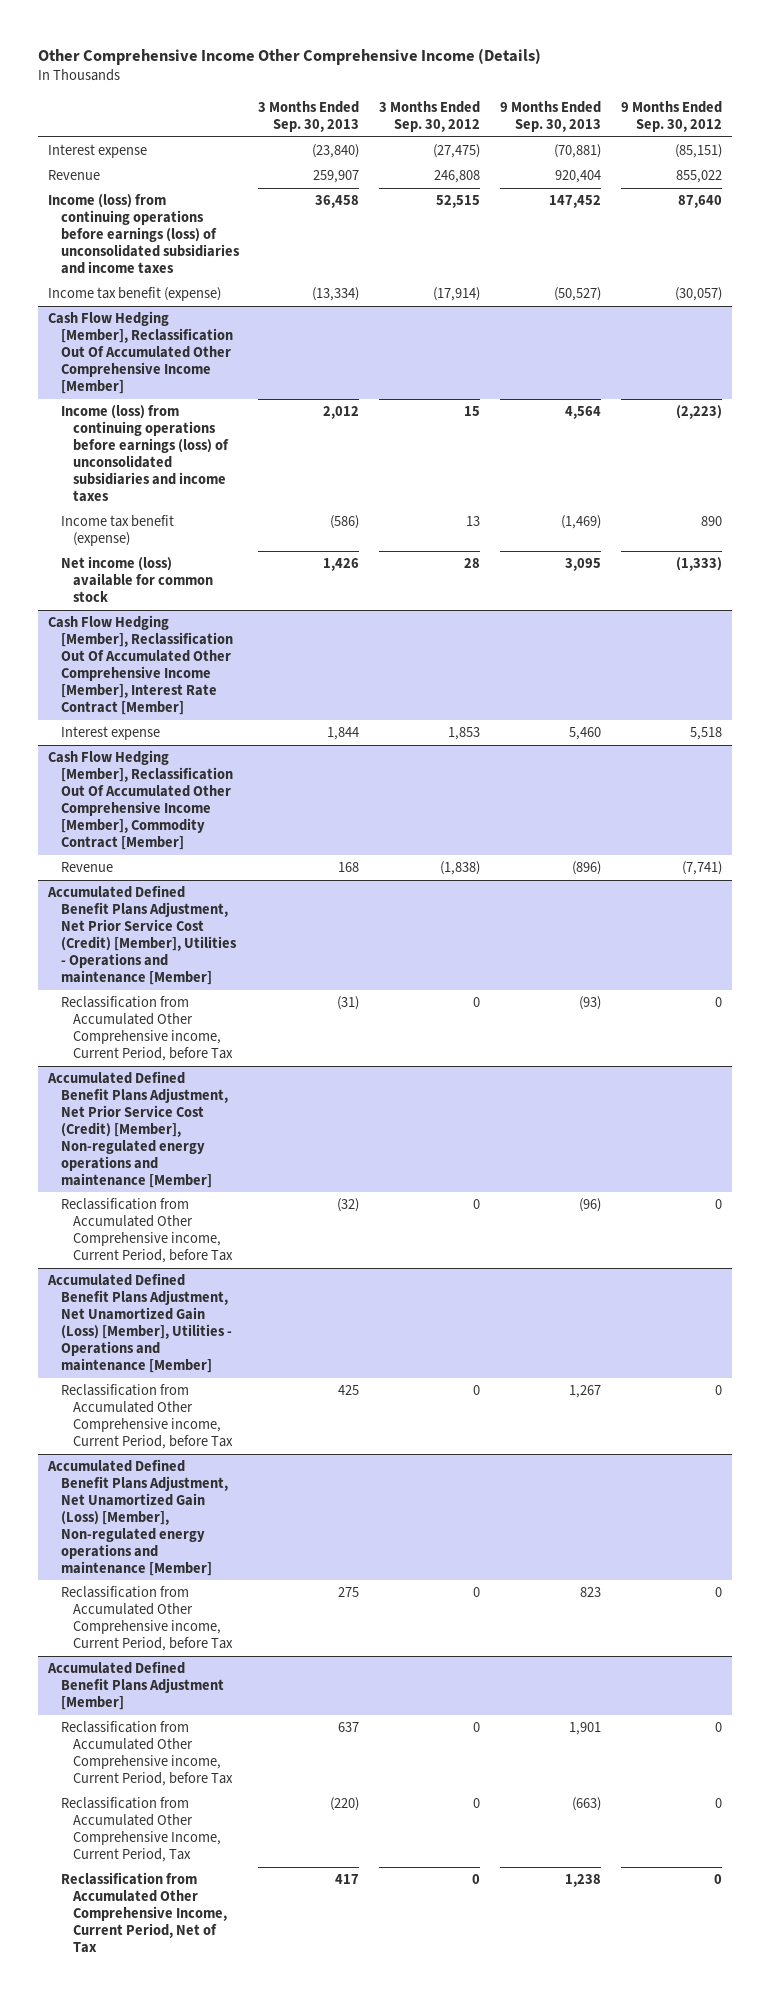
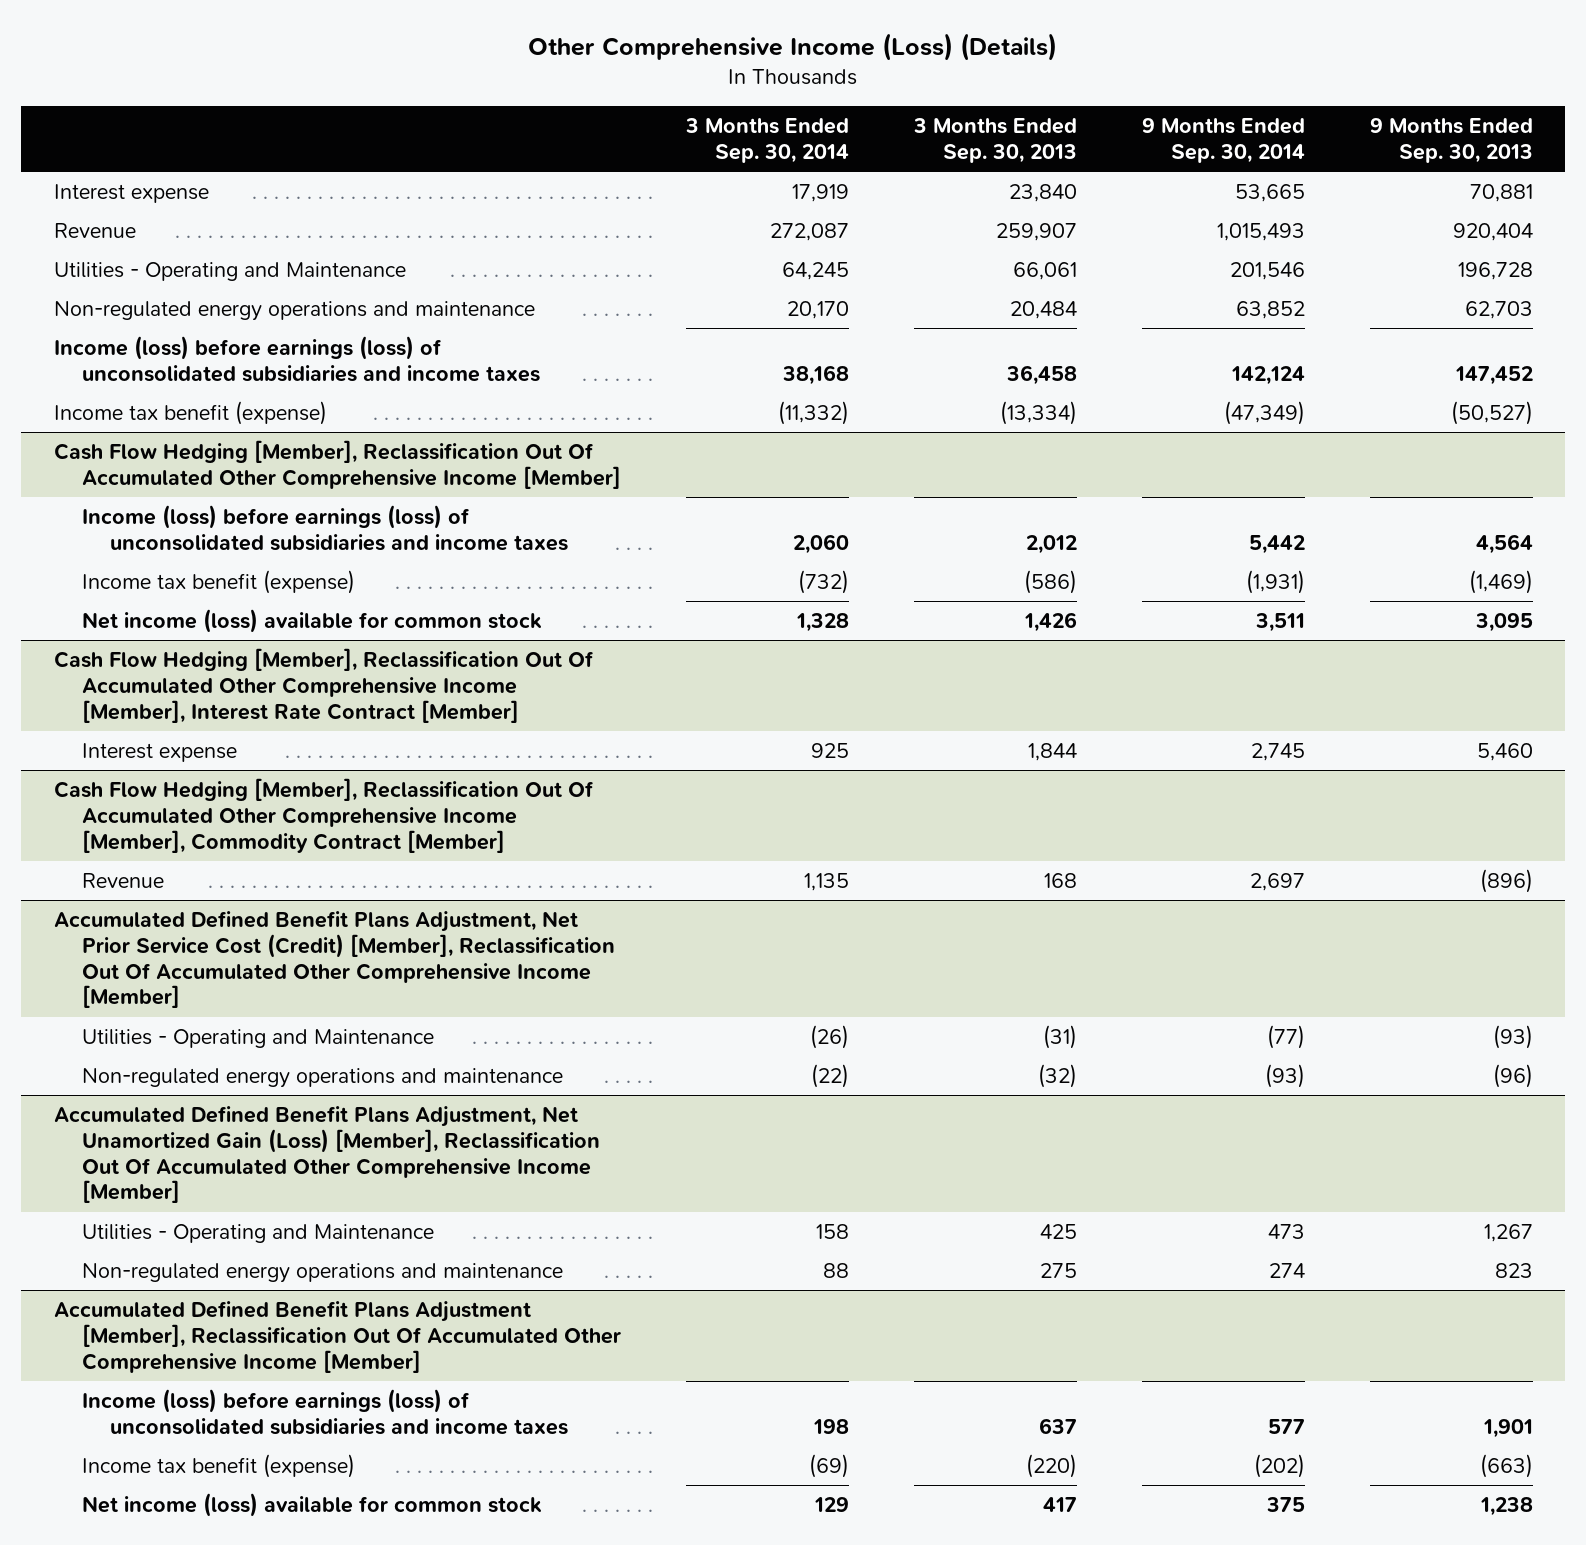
- Other Comprehensive Income Other Comprehensive Income (Details)
+ Other Comprehensive Income (Loss) (Details)
- | 3 Months Ended Sep. 30, 2013 | 3 Months Ended Sep. 30, 2012 | 9 Months Ended Sep. 30, 2013 | 9 Months Ended Sep. 30, 2012
+ | 3 Months Ended Sep. 30, 2014 | 3 Months Ended Sep. 30, 2013 | 9 Months Ended Sep. 30, 2014 | 9 Months Ended Sep. 30, 2013
- Interest expense | (23,840) | (27,475) | (70,881) | (85,151)
+ Interest expense | 17,919 | 23,840 | 53,665 | 70,881
- Income (loss) from continuing operations before earnings (loss) of unconsolidated subsidiaries and income taxes | 36,458 | 52,515 | 147,452 | 87,640
+ Utilities - Operating and Maintenance | 64,245 | 66,061 | 201,546 | 196,728
+ Non-regulated energy operations and maintenance | 20,170 | 20,484 | 63,852 | 62,703
+ Income (loss) before earnings (loss) of unconsolidated subsidiaries and income taxes | 38,168 | 36,458 | 142,124 | 147,452
@ Cash Flow Hedging [Member], Reclassification Out Of Accumulated Other Comprehensive Income [Member]
- Income (loss) from continuing operations before earnings (loss) of unconsolidated subsidiaries and income taxes | 2,012 | 15 | 4,564 | (2,223)
+ Income (loss) before earnings (loss) of unconsolidated subsidiaries and income taxes | 2,060 | 2,012 | 5,442 | 4,564
- Accumulated Defined Benefit Plans Adjustment, Net Prior Service Cost (Credit) [Member], Utilities - Operations and maintenance [Member]
- Reclassification from Accumulated Other Comprehensive income, Current Period, before Tax | (31) | 0 | (93) | 0
- Accumulated Defined Benefit Plans Adjustment, Net Prior Service Cost (Credit) [Member], Non-regulated energy operations and maintenance [Member]
- Reclassification from Accumulated Other Comprehensive income, Current Period, before Tax | (32) | 0 | (96) | 0
- Accumulated Defined Benefit Plans Adjustment, Net Unamortized Gain (Loss) [Member], Utilities - Operations and maintenance [Member]
- Reclassification from Accumulated Other Comprehensive income, Current Period, before Tax | 425 | 0 | 1,267 | 0
- Accumulated Defined Benefit Plans Adjustment, Net Unamortized Gain (Loss) [Member], Non-regulated energy operations and maintenance [Member]
- Reclassification from Accumulated Other Comprehensive income, Current Period, before Tax | 275 | 0 | 823 | 0
- Accumulated Defined Benefit Plans Adjustment [Member]
- Reclassification from Accumulated Other Comprehensive income, Current Period, before Tax | 637 | 0 | 1,901 | 0
- Reclassification from Accumulated Other Comprehensive Income, Current Period, Tax | (220) | 0 | (663) | 0
- Reclassification from Accumulated Other Comprehensive Income, Current Period, Net of Tax | 417 | 0 | 1,238 | 0
+ Accumulated Defined Benefit Plans Adjustment, Net Prior Service Cost (Credit) [Member], Reclassification Out Of Accumulated Other Comprehensive Income [Member]
+ Utilities - Operating and Maintenance | (26) | (31) | (77) | (93)
+ Non-regulated energy operations and maintenance | (22) | (32) | (93) | (96)
+ Accumulated Defined Benefit Plans Adjustment, Net Unamortized Gain (Loss) [Member], Reclassification Out Of Accumulated Other Comprehensive Income [Member]
+ Utilities - Operating and Maintenance | 158 | 425 | 473 | 1,267
+ Non-regulated energy operations and maintenance | 88 | 275 | 274 | 823
+ Accumulated Defined Benefit Plans Adjustment [Member], Reclassification Out Of Accumulated Other Comprehensive Income [Member]
+ Income (loss) before earnings (loss) of unconsolidated subsidiaries and income taxes | 198 | 637 | 577 | 1,901
+ Income tax benefit (expense) | (69) | (220) | (202) | (663)
+ Net income (loss) available for common stock | 129 | 417 | 375 | 1,238

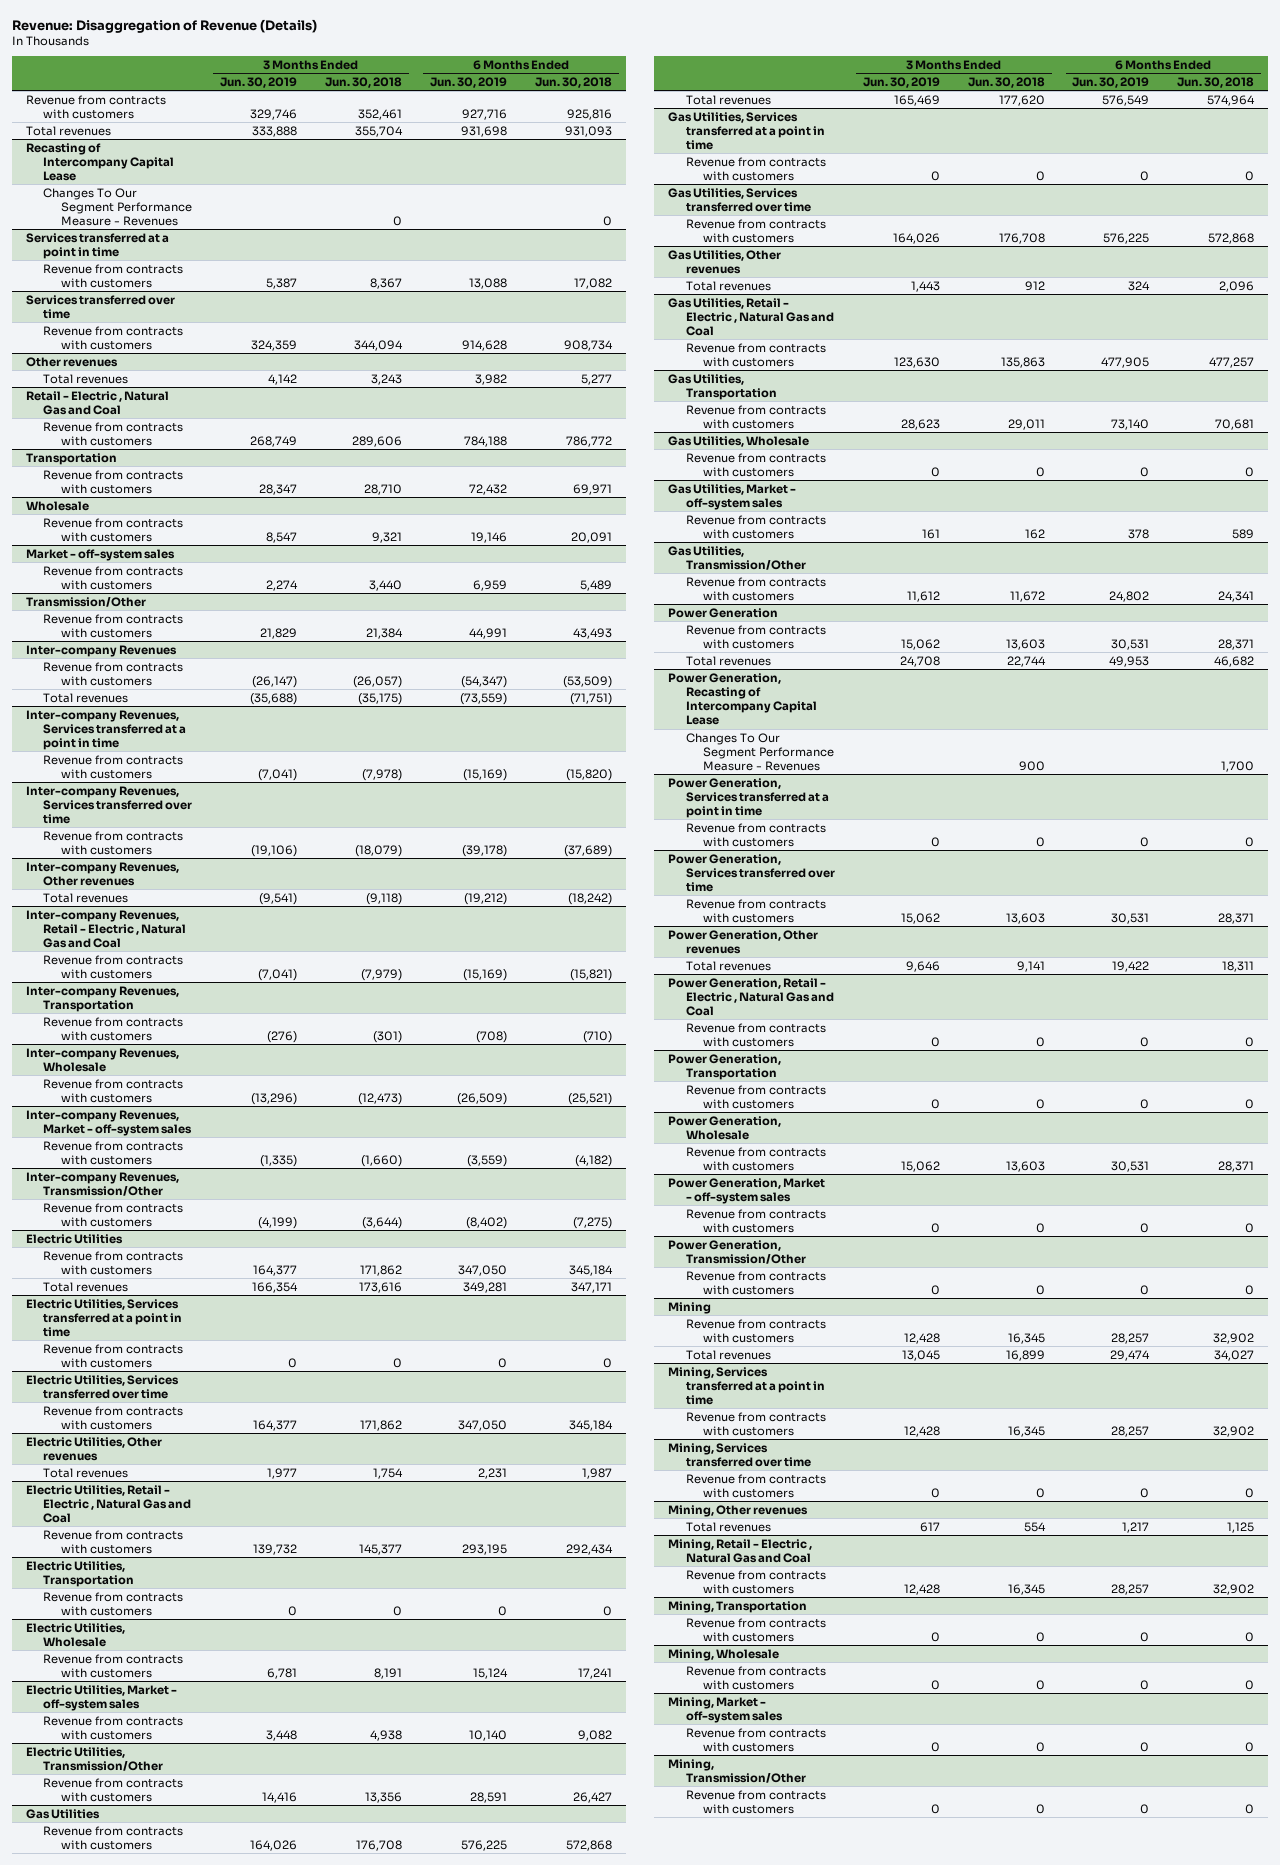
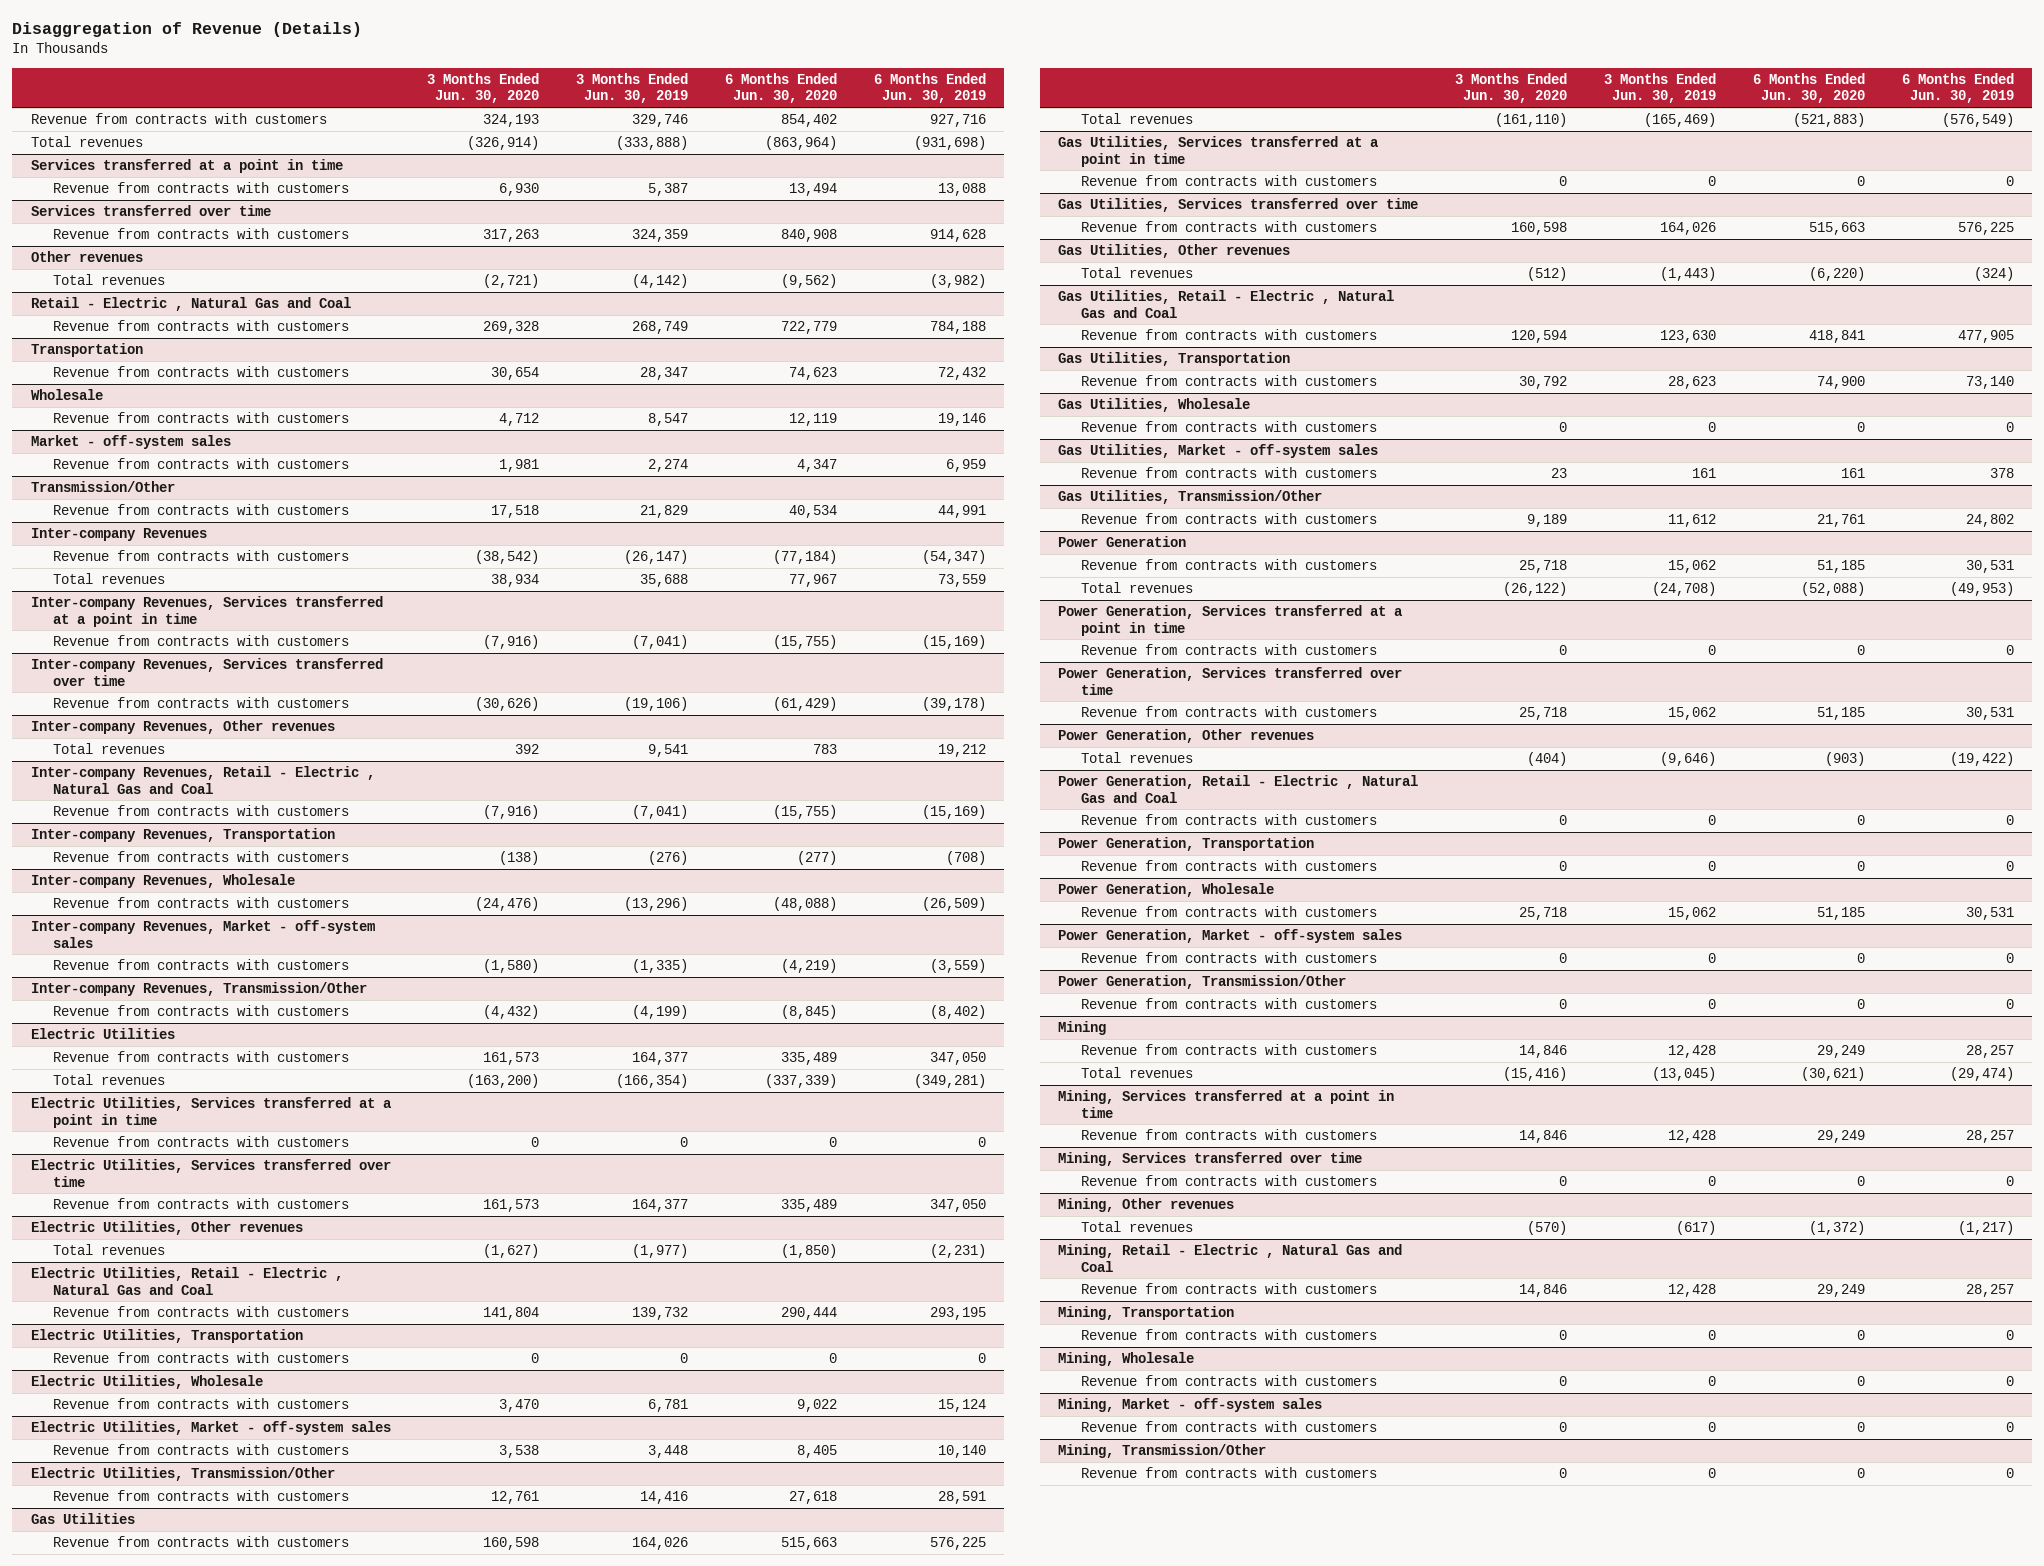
- Revenue: Disaggregation of Revenue (Details)
+ Disaggregation of Revenue (Details)
- | 3 Months Ended Jun. 30, 2019 | 3 Months Ended Jun. 30, 2018 | 6 Months Ended Jun. 30, 2019 | 6 Months Ended Jun. 30, 2018
+ | 3 Months Ended Jun. 30, 2020 | 3 Months Ended Jun. 30, 2019 | 6 Months Ended Jun. 30, 2020 | 6 Months Ended Jun. 30, 2019
- Total revenues | 333,888 | 355,704 | 931,698 | 931,093
- Recasting of Intercompany Capital Lease
- Changes To Our Segment Performance Measure - Revenues | | 0 | | 0
+ Total revenues | (326,914) | (333,888) | (863,964) | (931,698)
@ Other revenues
- Total revenues | 4,142 | 3,243 | 3,982 | 5,277
+ Total revenues | (2,721) | (4,142) | (9,562) | (3,982)
@ Inter-company Revenues
- Total revenues | (35,688) | (35,175) | (73,559) | (71,751)
+ Total revenues | 38,934 | 35,688 | 77,967 | 73,559
@ Inter-company Revenues, Other revenues
- Total revenues | (9,541) | (9,118) | (19,212) | (18,242)
+ Total revenues | 392 | 9,541 | 783 | 19,212
@ Electric Utilities
- Total revenues | 166,354 | 173,616 | 349,281 | 347,171
+ Total revenues | (163,200) | (166,354) | (337,339) | (349,281)
@ Electric Utilities, Other revenues
- Total revenues | 1,977 | 1,754 | 2,231 | 1,987
+ Total revenues | (1,627) | (1,977) | (1,850) | (2,231)
@ Gas Utilities
- Total revenues | 165,469 | 177,620 | 576,549 | 574,964
+ Total revenues | (161,110) | (165,469) | (521,883) | (576,549)
@ Gas Utilities, Other revenues
- Total revenues | 1,443 | 912 | 324 | 2,096
+ Total revenues | (512) | (1,443) | (6,220) | (324)
@ Power Generation
- Total revenues | 24,708 | 22,744 | 49,953 | 46,682
- Power Generation, Recasting of Intercompany Capital Lease
- Changes To Our Segment Performance Measure - Revenues | | 900 | | 1,700
@ Power Generation
+ Total revenues | (26,122) | (24,708) | (52,088) | (49,953)
@ Power Generation, Other revenues
- Total revenues | 9,646 | 9,141 | 19,422 | 18,311
+ Total revenues | (404) | (9,646) | (903) | (19,422)
@ Mining
- Total revenues | 13,045 | 16,899 | 29,474 | 34,027
+ Total revenues | (15,416) | (13,045) | (30,621) | (29,474)
@ Mining, Other revenues
- Total revenues | 617 | 554 | 1,217 | 1,125
+ Total revenues | (570) | (617) | (1,372) | (1,217)

